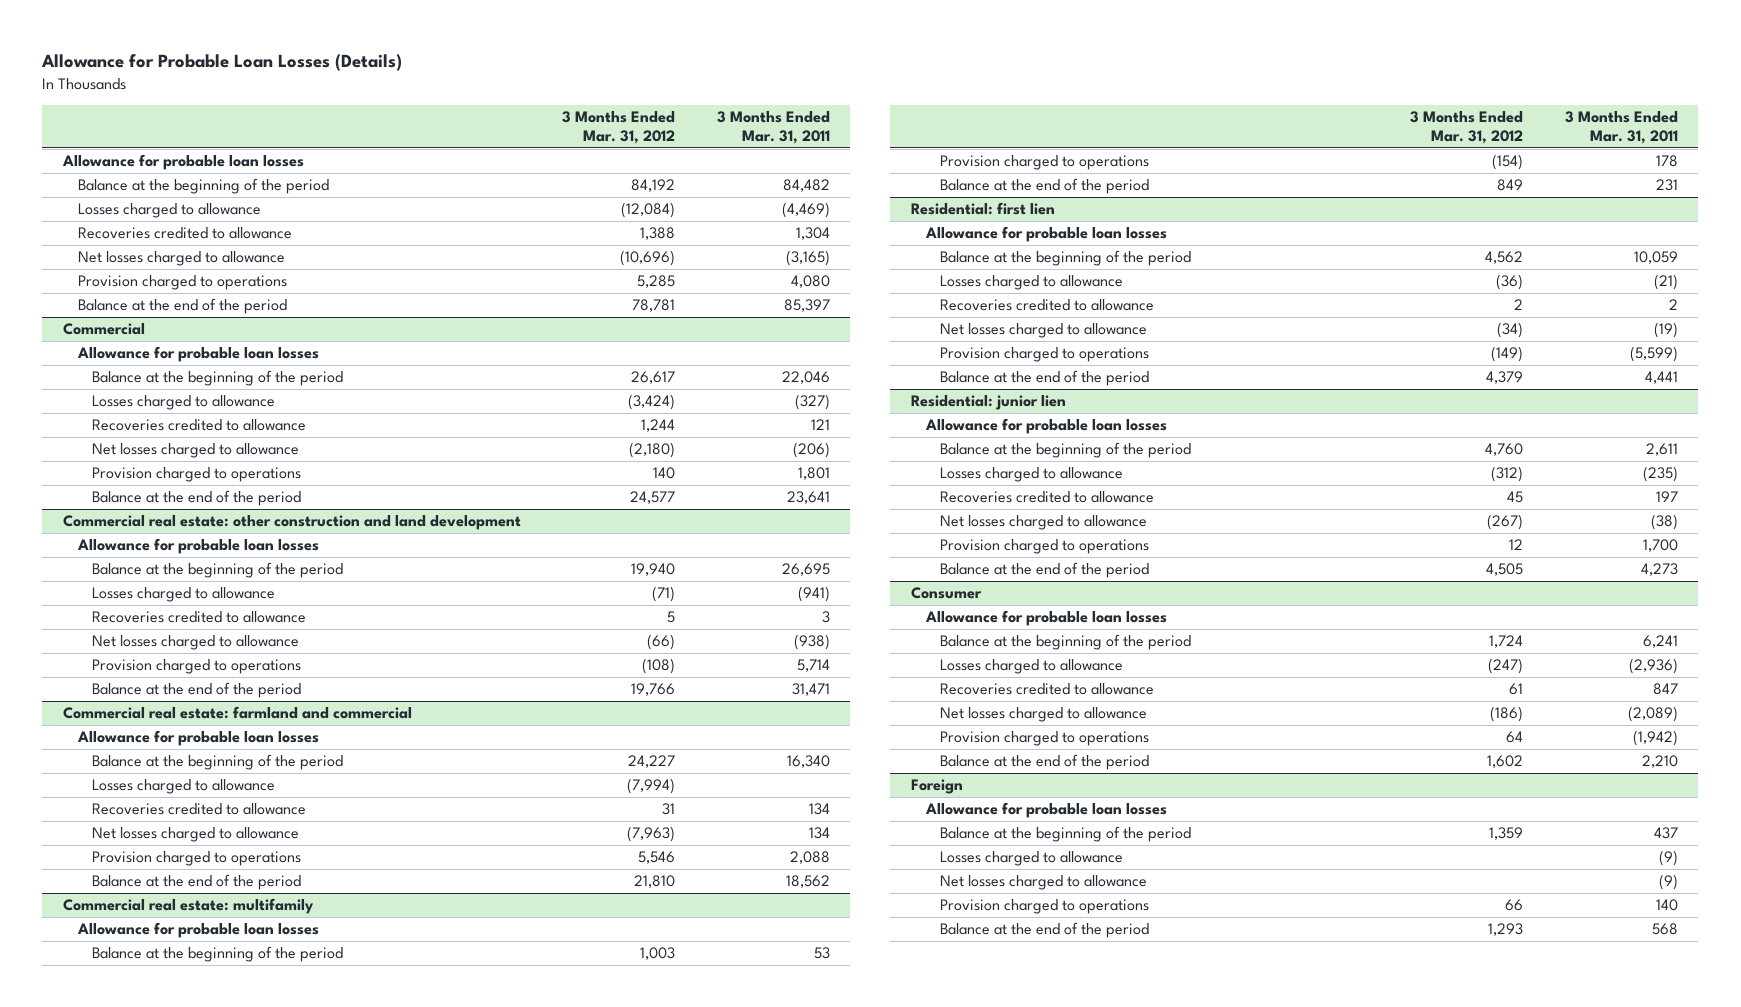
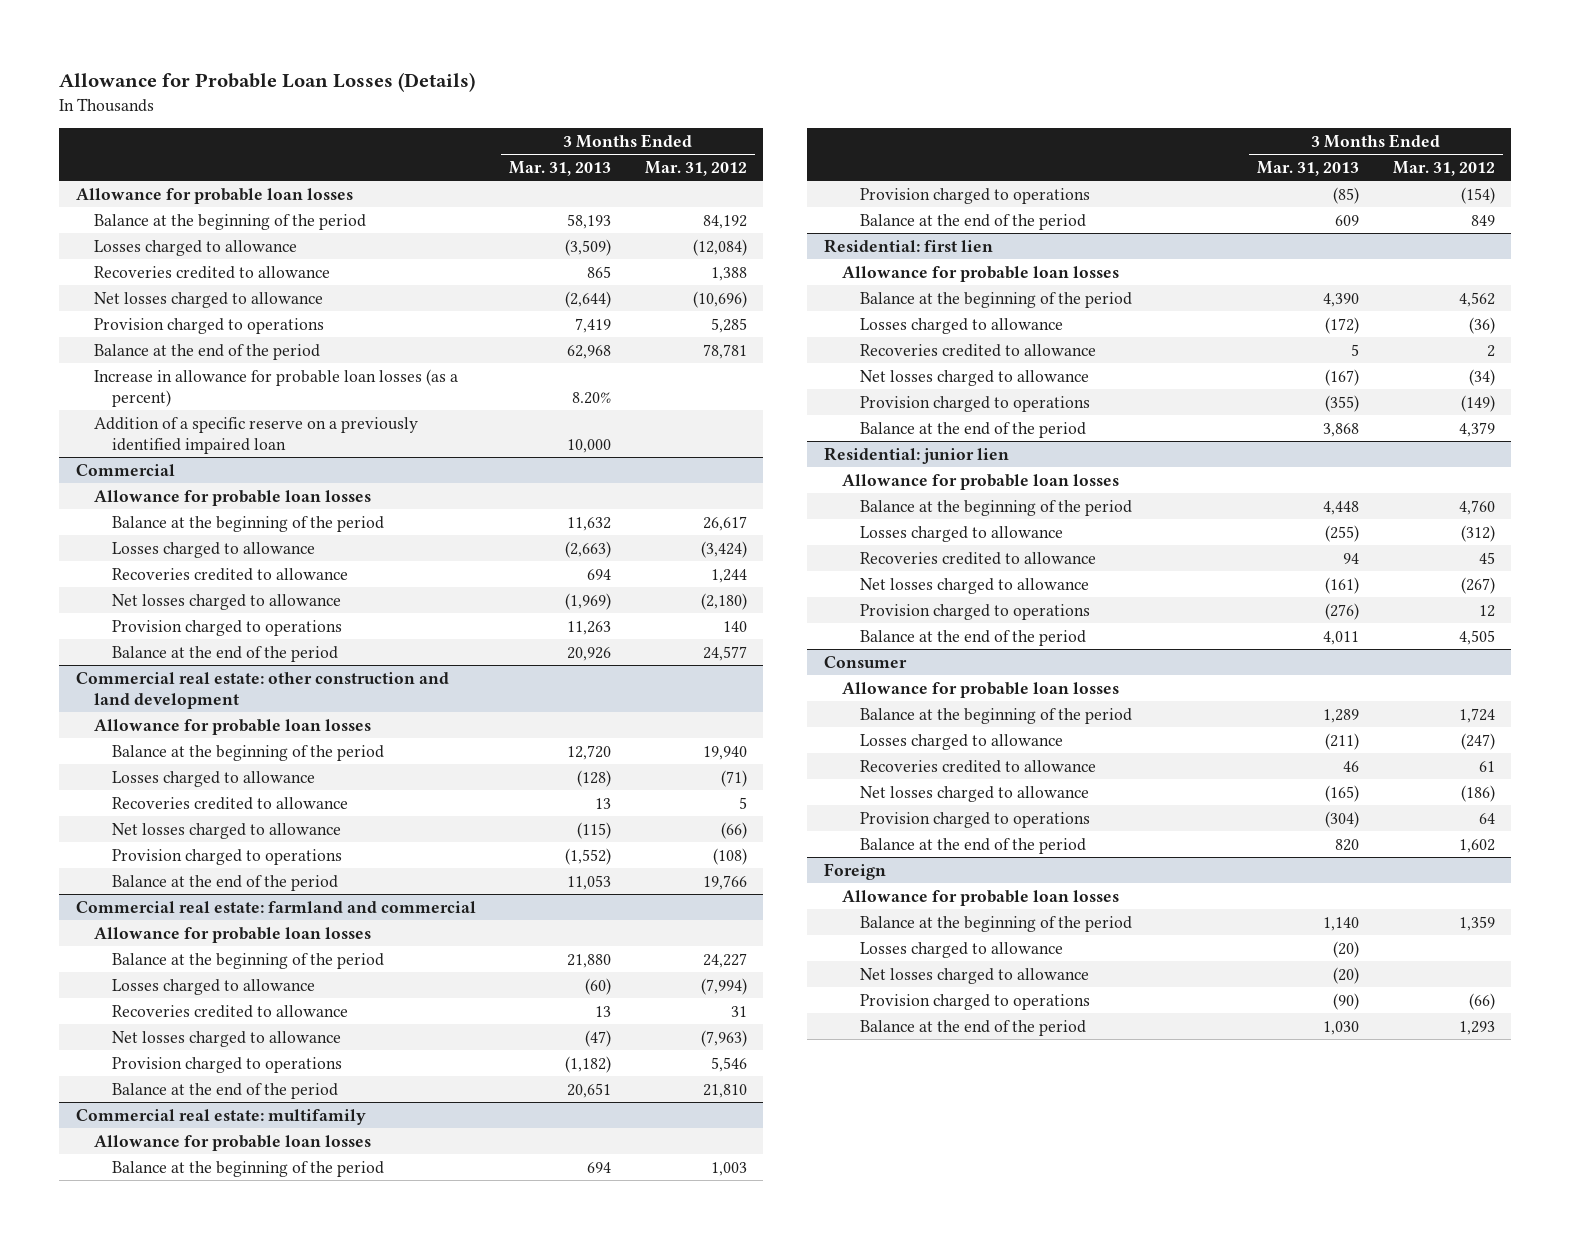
- | 3 Months Ended Mar. 31, 2012 | 3 Months Ended Mar. 31, 2011
+ | 3 Months Ended Mar. 31, 2013 | 3 Months Ended Mar. 31, 2012
+ Increase in allowance for probable loan losses (as a percent) | 8.20% |
+ Addition of a specific reserve on a previously identified impaired loan | 10,000 |
@ Foreign
- Provision charged to operations | 66 | 140
+ Provision charged to operations | (90) | (66)

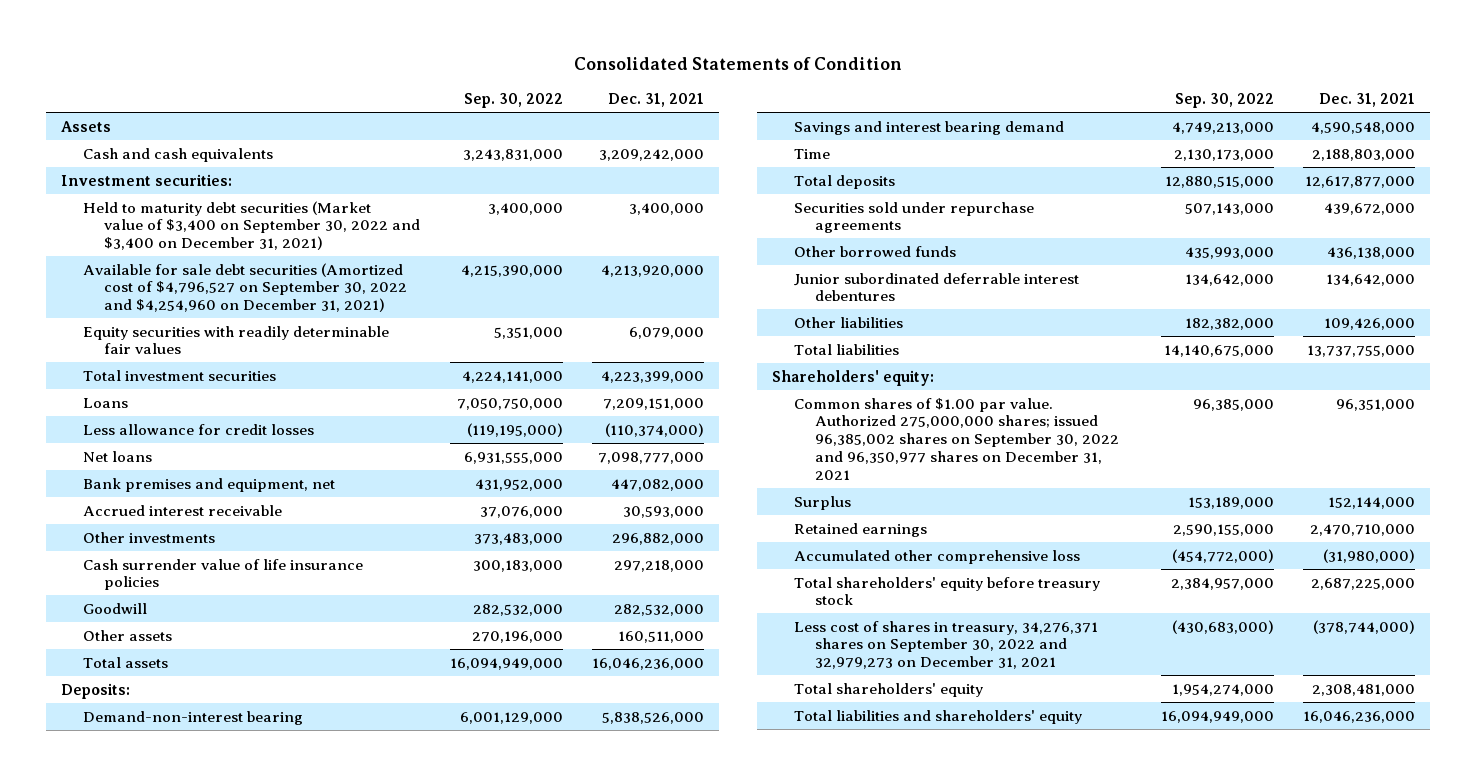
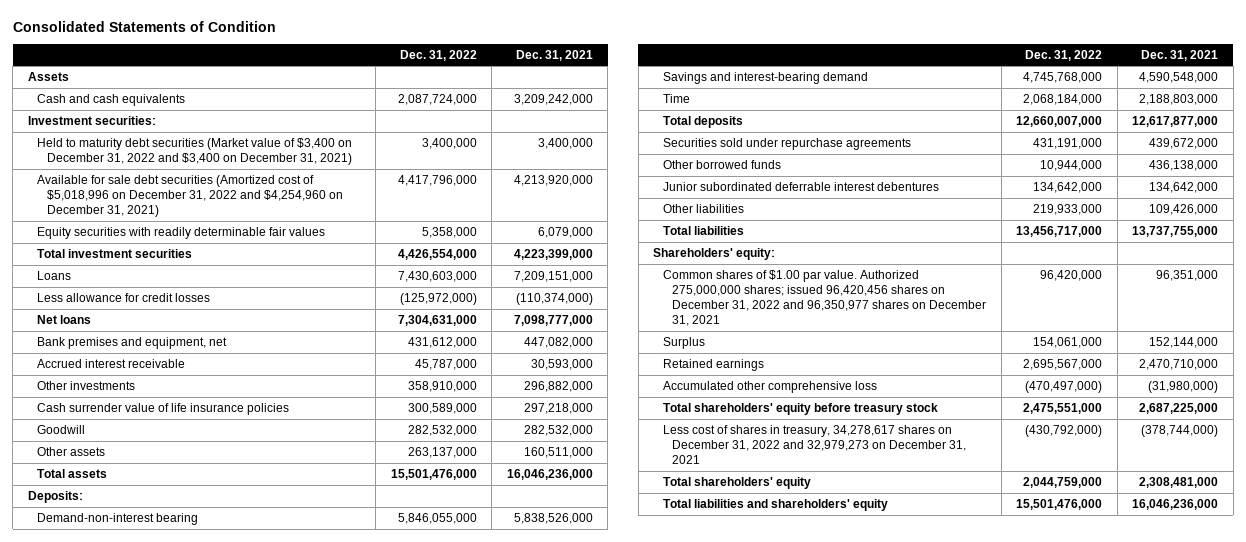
- | Sep. 30, 2022 | Dec. 31, 2021
+ | Dec. 31, 2022 | Dec. 31, 2021
- Held to maturity debt securities (Market value of $3,400 on September 30, 2022 and $3,400 on December 31, 2021) | 3,400,000 | 3,400,000
- Available for sale debt securities (Amortized cost of $4,796,527 on September 30, 2022 and $4,254,960 on December 31, 2021) | 4,215,390,000 | 4,213,920,000
+ Held to maturity debt securities (Market value of $3,400 on December 31, 2022 and $3,400 on December 31, 2021) | 3,400,000 | 3,400,000
+ Available for sale debt securities (Amortized cost of $5,018,996 on December 31, 2022 and $4,254,960 on December 31, 2021) | 4,417,796,000 | 4,213,920,000
- Savings and interest bearing demand | 4,749,213,000 | 4,590,548,000
+ Savings and interest-bearing demand | 4,745,768,000 | 4,590,548,000
- Common shares of $1.00 par value. Authorized 275,000,000 shares; issued 96,385,002 shares on September 30, 2022 and 96,350,977 shares on December 31, 2021 | 96,385,000 | 96,351,000
+ Common shares of $1.00 par value. Authorized 275,000,000 shares; issued 96,420,456 shares on December 31, 2022 and 96,350,977 shares on December 31, 2021 | 96,420,000 | 96,351,000
- Less cost of shares in treasury, 34,276,371 shares on September 30, 2022 and 32,979,273 on December 31, 2021 | (430,683,000) | (378,744,000)
+ Less cost of shares in treasury, 34,278,617 shares on December 31, 2022 and 32,979,273 on December 31, 2021 | (430,792,000) | (378,744,000)

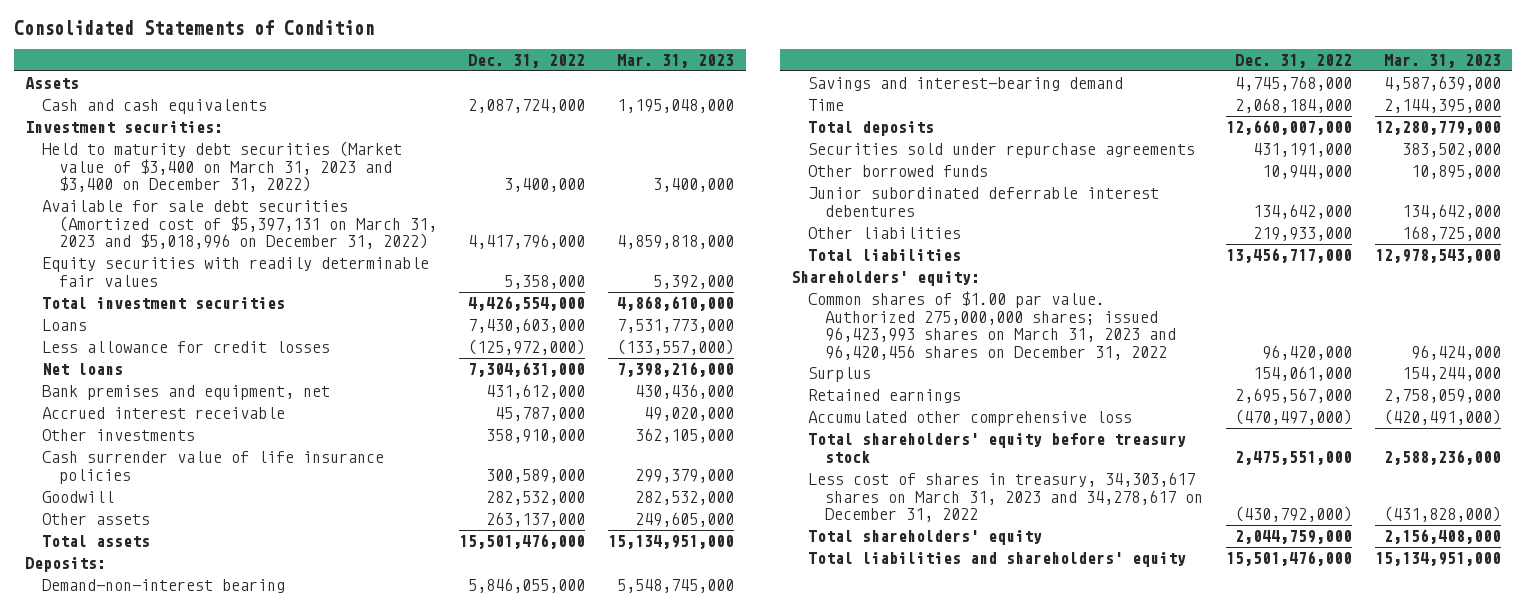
- | Dec. 31, 2022 | Dec. 31, 2021
+ | Dec. 31, 2022 | Mar. 31, 2023
- Held to maturity debt securities (Market value of $3,400 on December 31, 2022 and $3,400 on December 31, 2021) | 3,400,000 | 3,400,000
- Available for sale debt securities (Amortized cost of $5,018,996 on December 31, 2022 and $4,254,960 on December 31, 2021) | 4,417,796,000 | 4,213,920,000
+ Held to maturity debt securities (Market value of $3,400 on March 31, 2023 and $3,400 on December 31, 2022) | 3,400,000 | 3,400,000
+ Available for sale debt securities (Amortized cost of $5,397,131 on March 31, 2023 and $5,018,996 on December 31, 2022) | 4,417,796,000 | 4,859,818,000
- Common shares of $1.00 par value. Authorized 275,000,000 shares; issued 96,420,456 shares on December 31, 2022 and 96,350,977 shares on December 31, 2021 | 96,420,000 | 96,351,000
+ Common shares of $1.00 par value. Authorized 275,000,000 shares; issued 96,423,993 shares on March 31, 2023 and 96,420,456 shares on December 31, 2022 | 96,420,000 | 96,424,000
- Less cost of shares in treasury, 34,278,617 shares on December 31, 2022 and 32,979,273 on December 31, 2021 | (430,792,000) | (378,744,000)
+ Less cost of shares in treasury, 34,303,617 shares on March 31, 2023 and 34,278,617 on December 31, 2022 | (430,792,000) | (431,828,000)

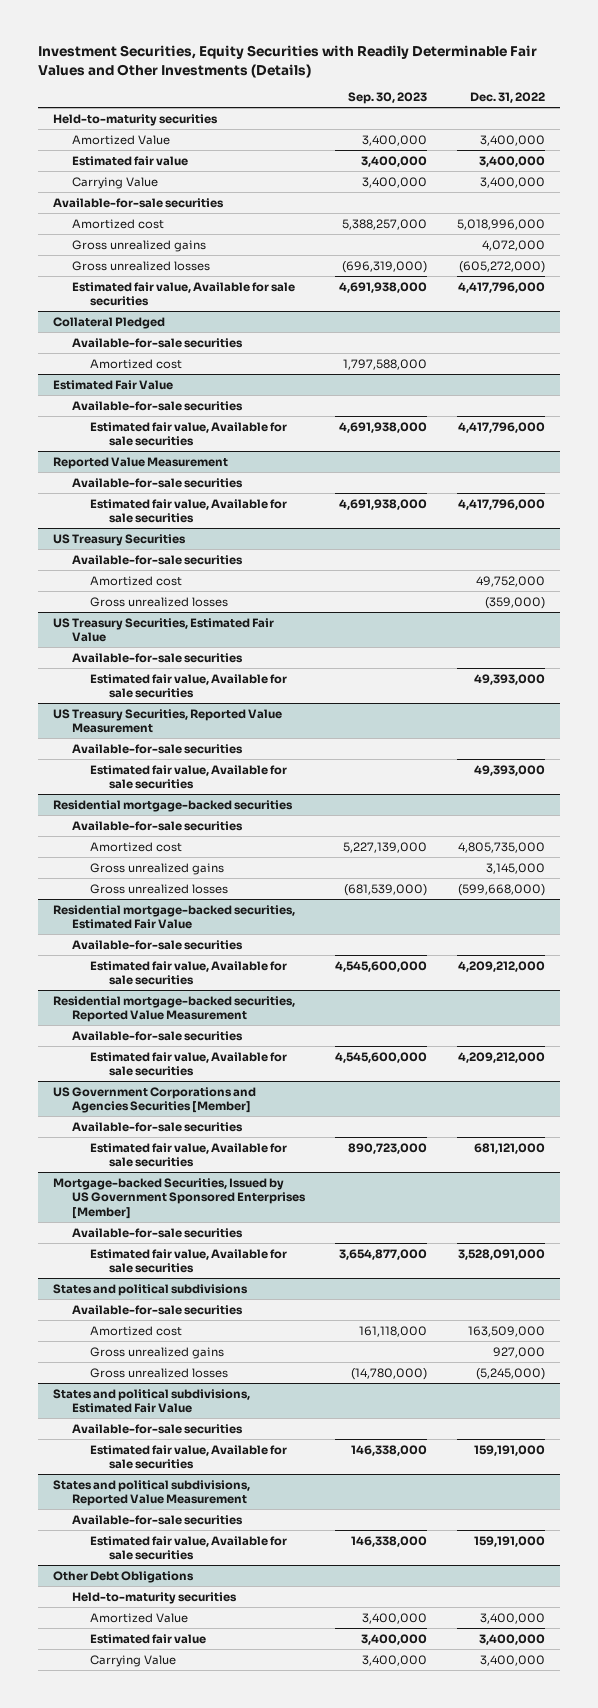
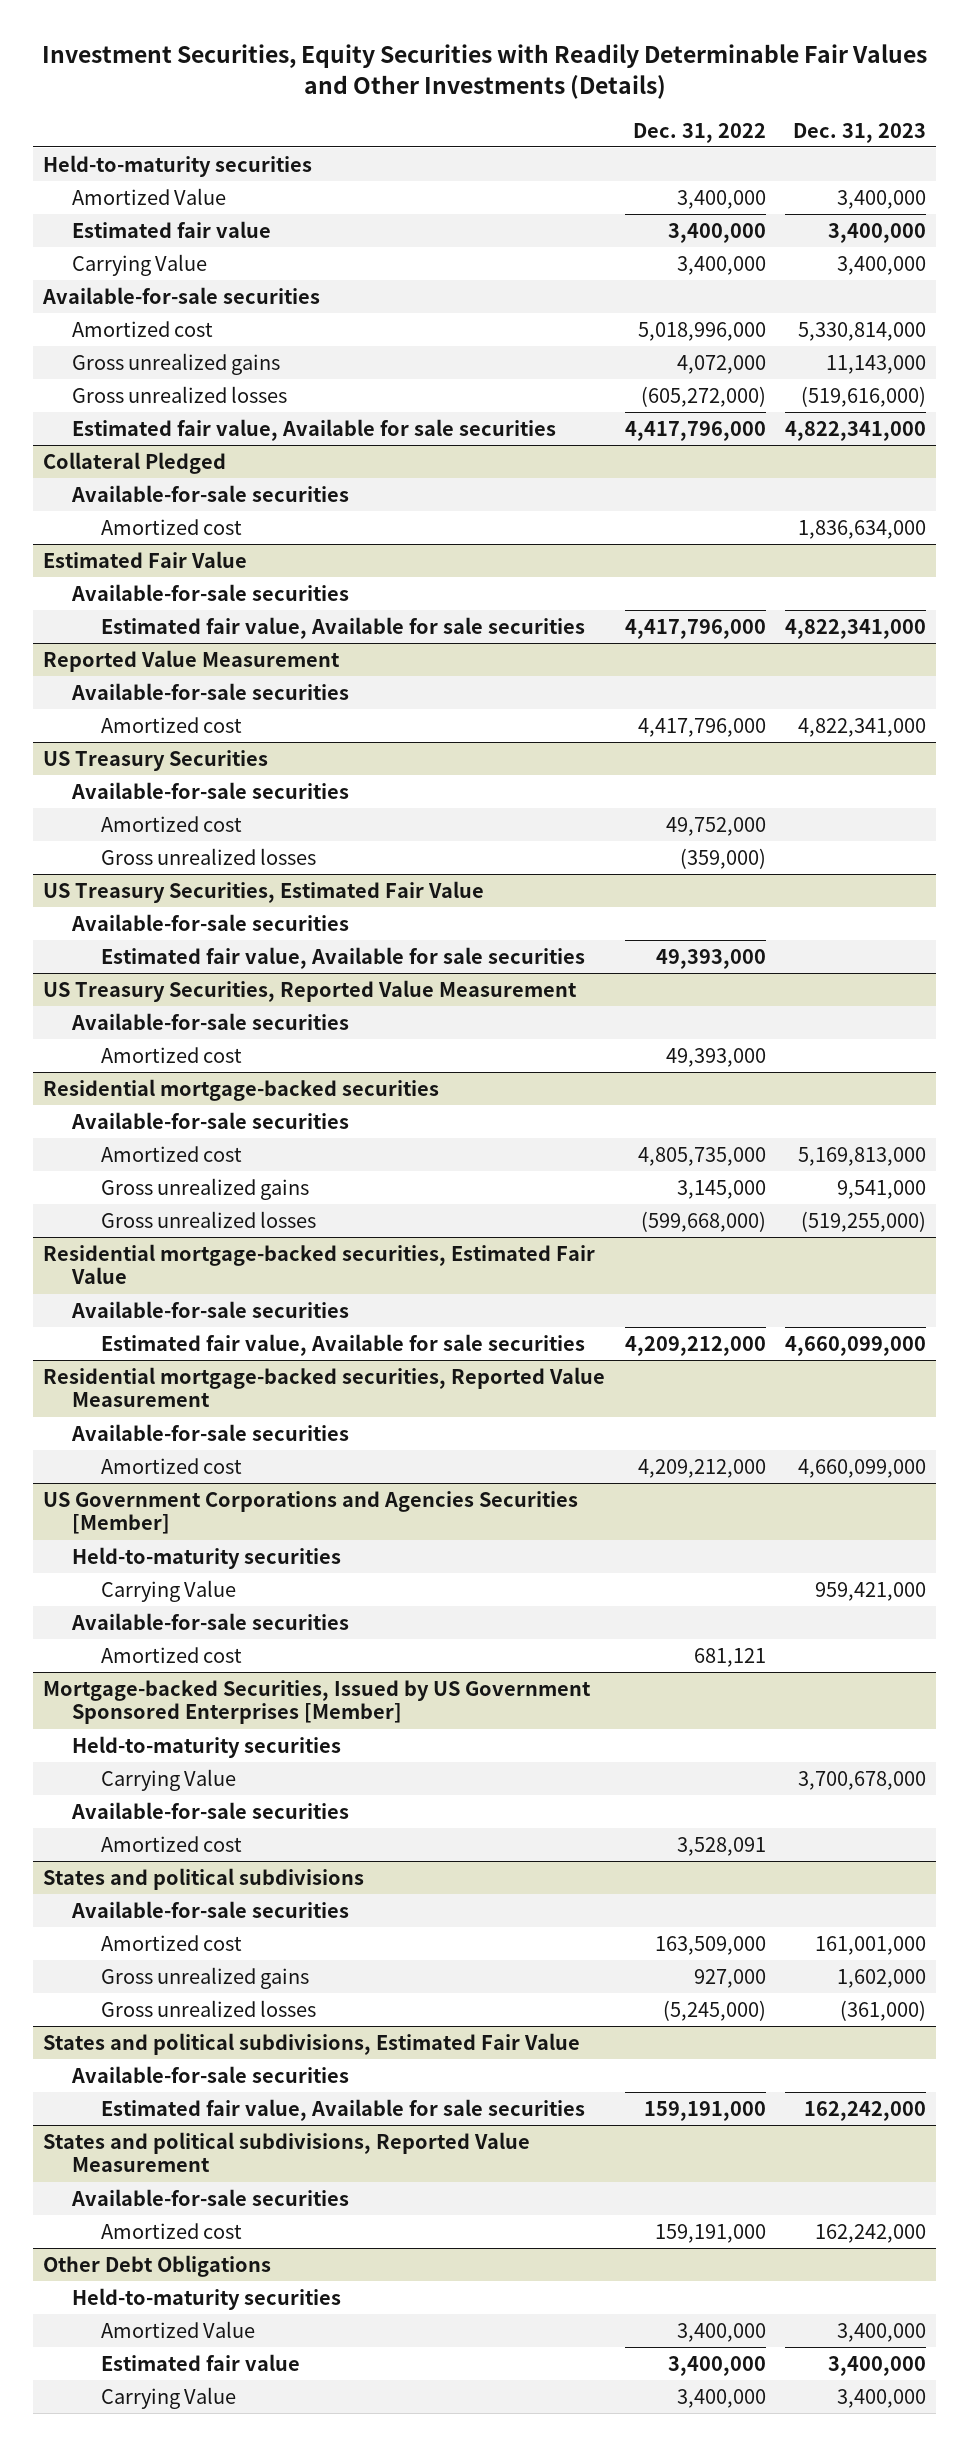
- | Sep. 30, 2023 | Dec. 31, 2022
+ | Dec. 31, 2022 | Dec. 31, 2023
@ Reported Value Measurement
- Estimated fair value, Available for sale securities | 4,691,938,000 | 4,417,796,000
+ Amortized cost | 4,417,796,000 | 4,822,341,000
@ US Treasury Securities, Reported Value Measurement
- Estimated fair value, Available for sale securities | | 49,393,000
+ Amortized cost | 49,393,000 |
@ Residential mortgage-backed securities, Reported Value Measurement
- Estimated fair value, Available for sale securities | 4,545,600,000 | 4,209,212,000
+ Amortized cost | 4,209,212,000 | 4,660,099,000
@ US Government Corporations and Agencies Securities [Member]
+ Held-to-maturity securities
+ Carrying Value | | 959,421,000
- Estimated fair value, Available for sale securities | 890,723,000 | 681,121,000
+ Amortized cost | 681,121 |
@ Mortgage-backed Securities, Issued by US Government Sponsored Enterprises [Member]
+ Held-to-maturity securities
+ Carrying Value | | 3,700,678,000
- Estimated fair value, Available for sale securities | 3,654,877,000 | 3,528,091,000
+ Amortized cost | 3,528,091 |
@ States and political subdivisions, Reported Value Measurement
- Estimated fair value, Available for sale securities | 146,338,000 | 159,191,000
+ Amortized cost | 159,191,000 | 162,242,000

